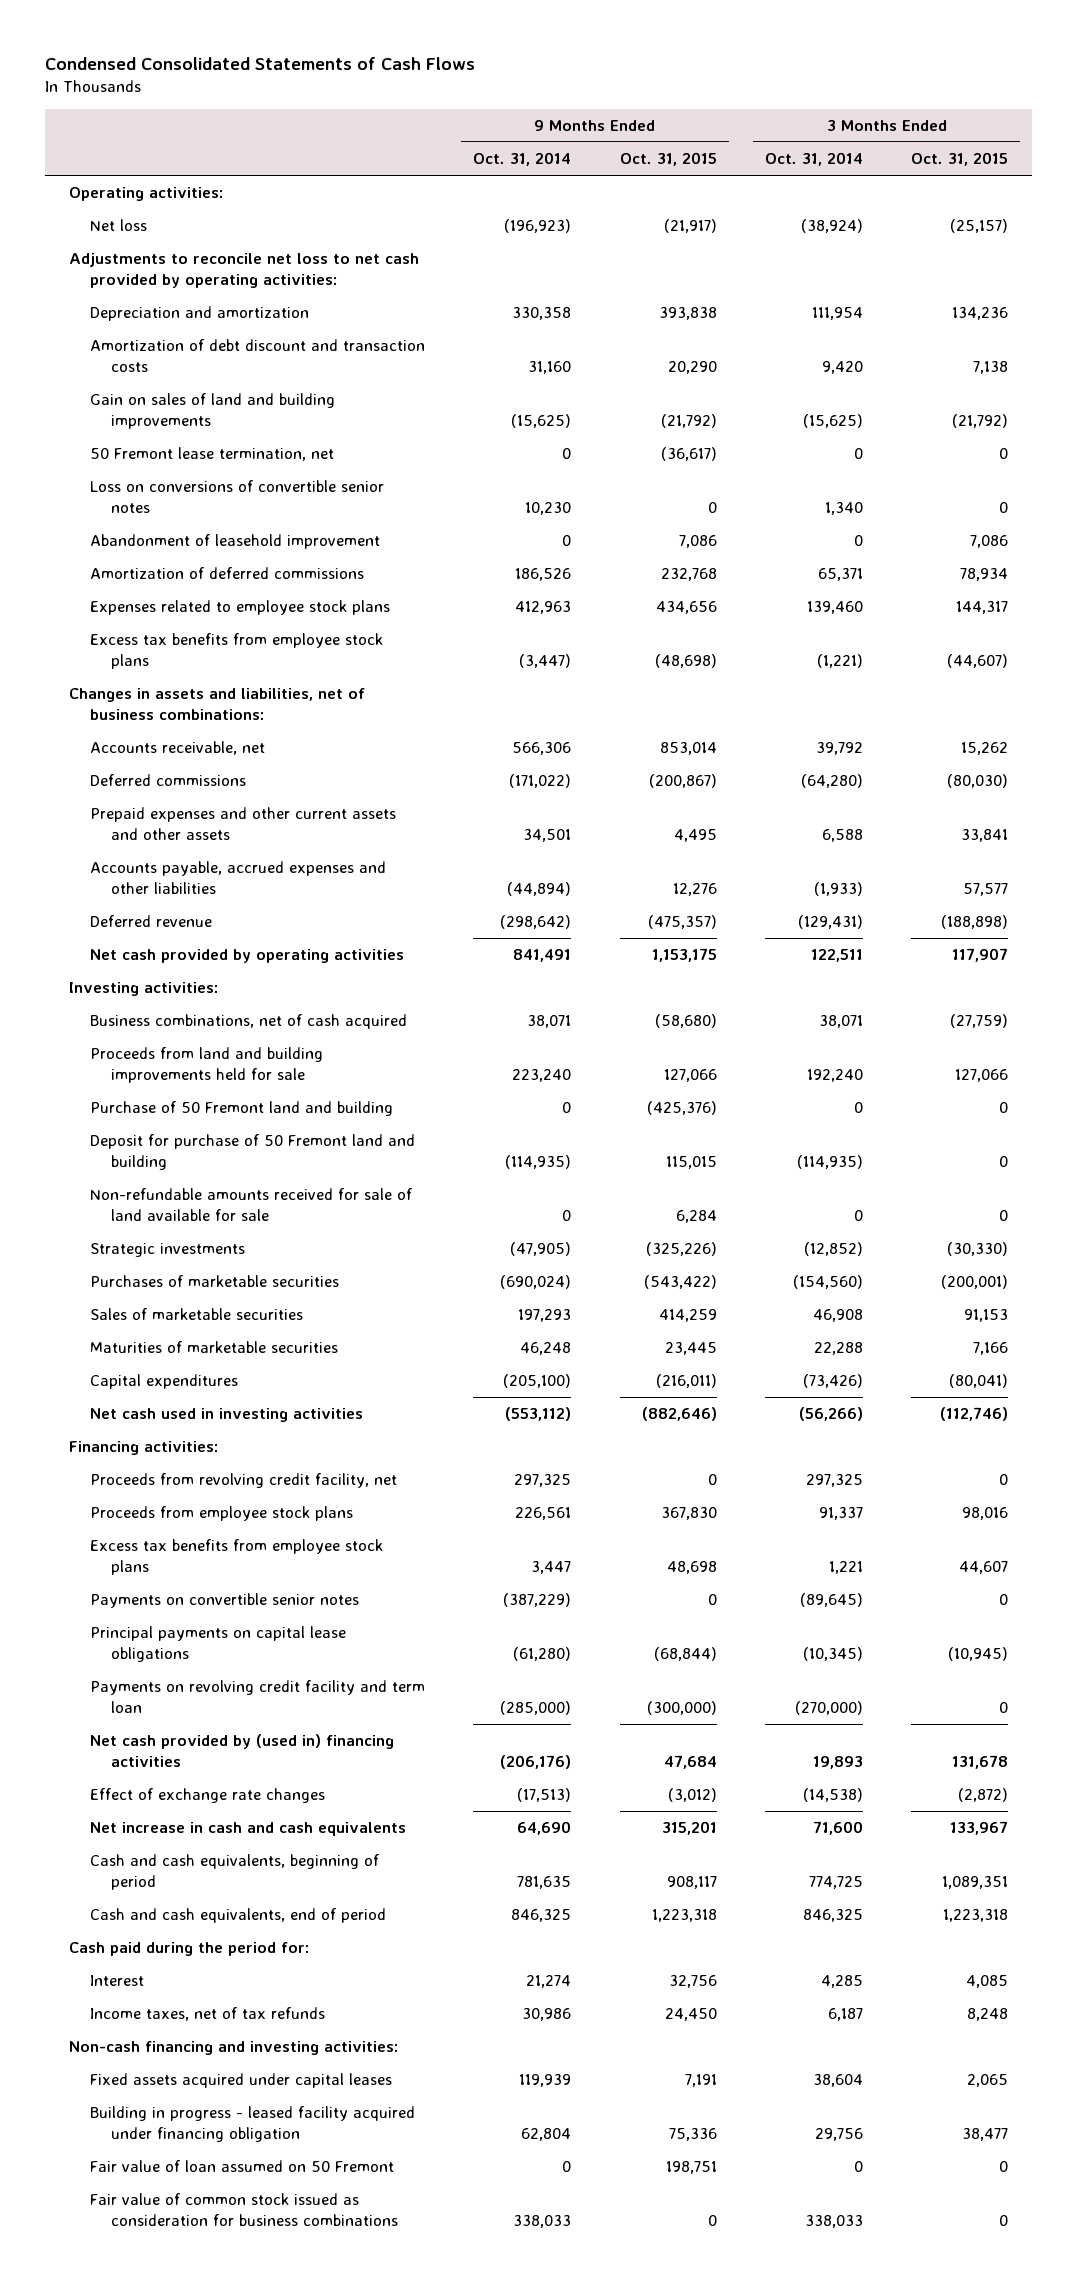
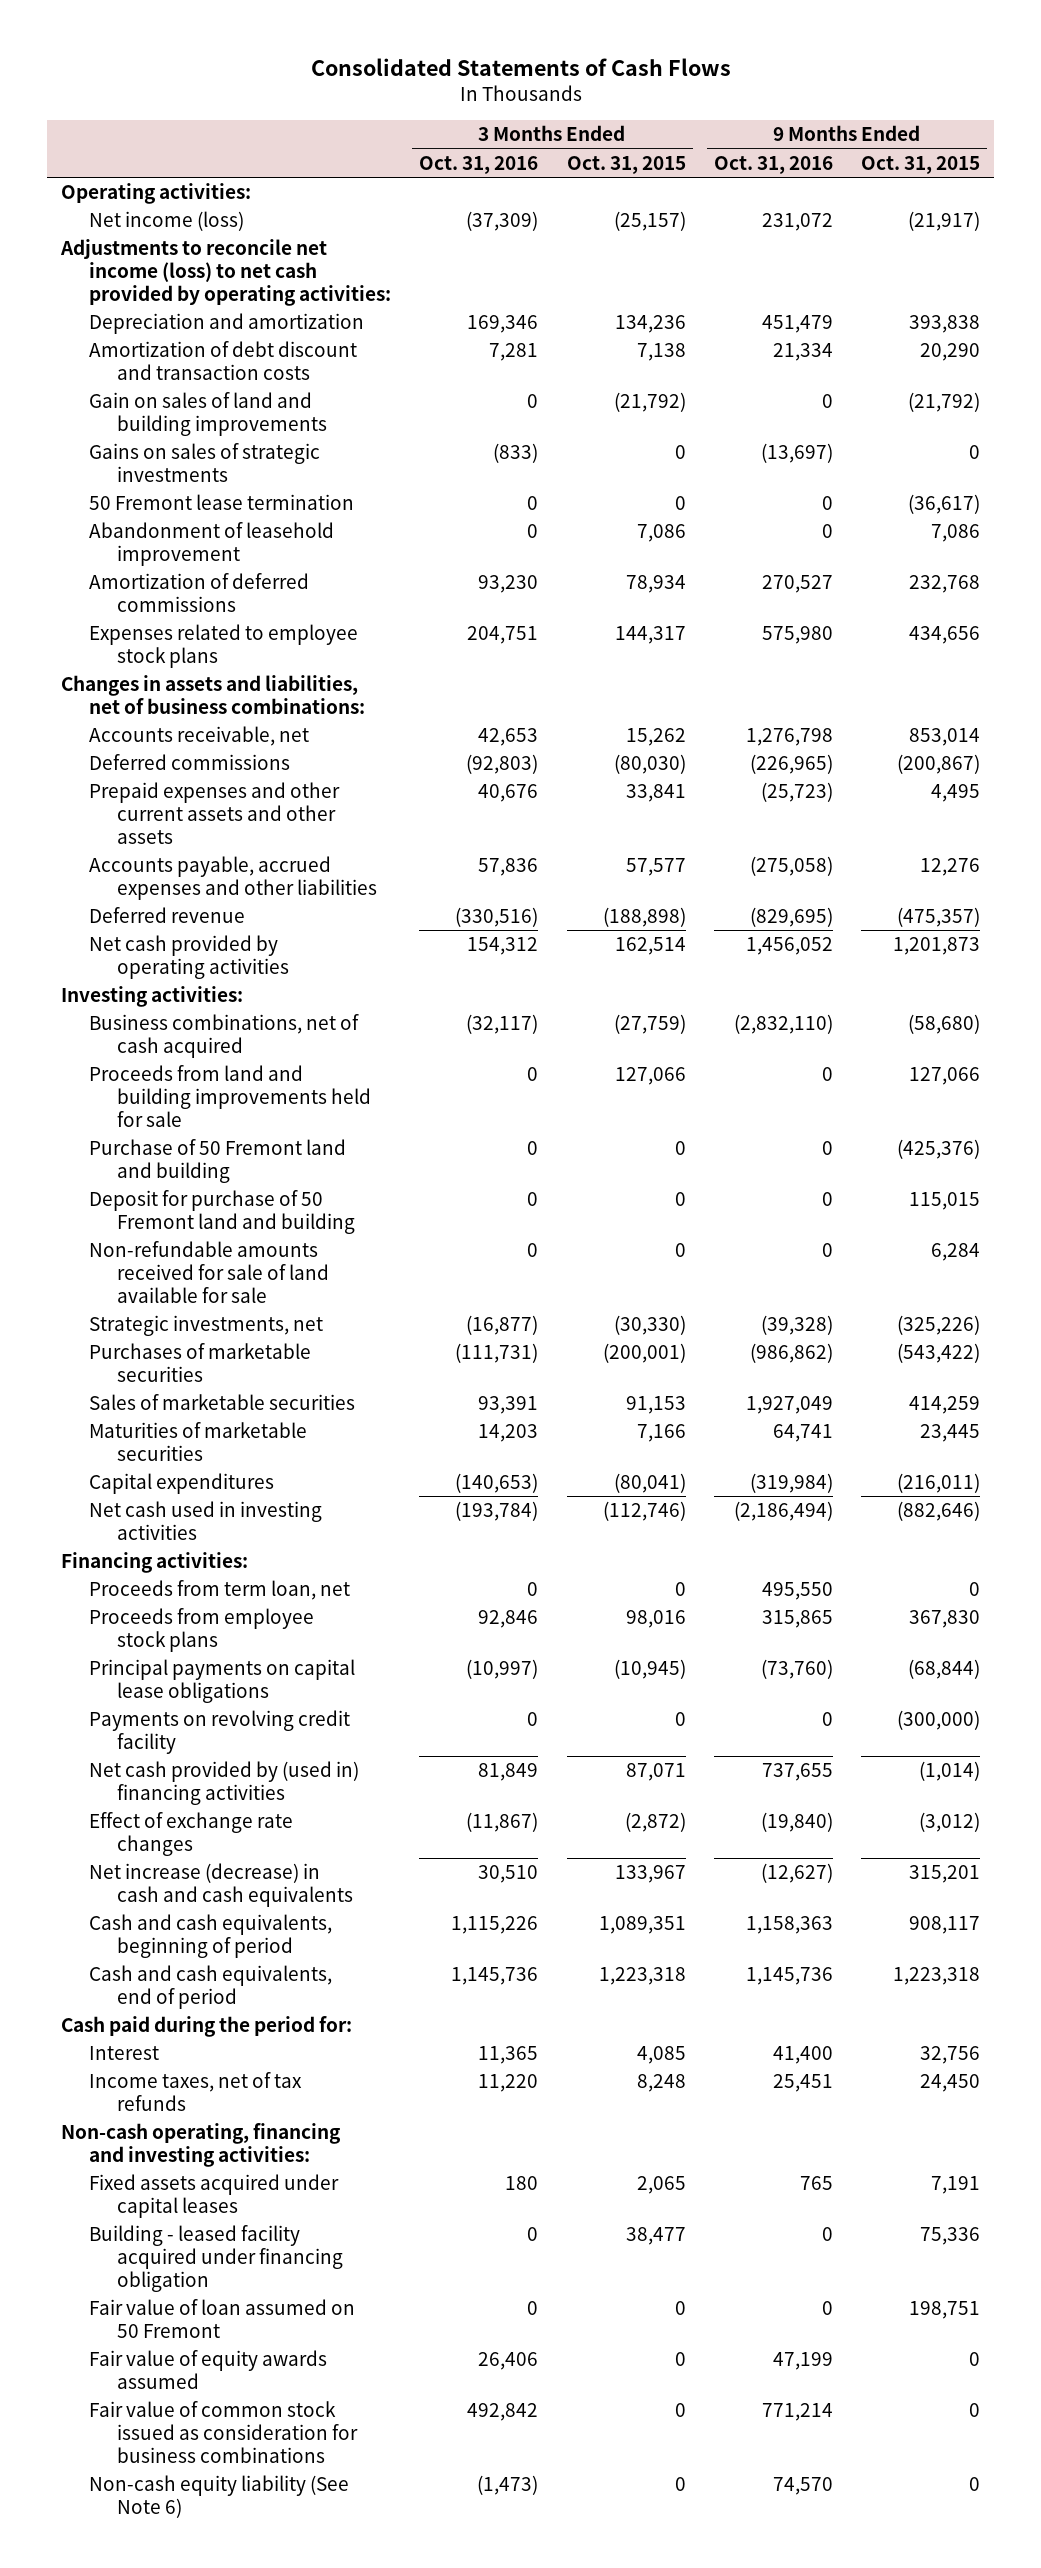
- Condensed Consolidated Statements of Cash Flows
+ Consolidated Statements of Cash Flows
- | 9 Months Ended Oct. 31, 2014 | 9 Months Ended Oct. 31, 2015 | 3 Months Ended Oct. 31, 2014 | 3 Months Ended Oct. 31, 2015
+ | 3 Months Ended Oct. 31, 2016 | 3 Months Ended Oct. 31, 2015 | 9 Months Ended Oct. 31, 2016 | 9 Months Ended Oct. 31, 2015
- Net loss | (196,923) | (21,917) | (38,924) | (25,157)
- Adjustments to reconcile net loss to net cash provided by operating activities:
+ Net income (loss) | (37,309) | (25,157) | 231,072 | (21,917)
+ Adjustments to reconcile net income (loss) to net cash provided by operating activities:
- 50 Fremont lease termination, net | 0 | (36,617) | 0 | 0
- Loss on conversions of convertible senior notes | 10,230 | 0 | 1,340 | 0
+ Gains on sales of strategic investments | (833) | 0 | (13,697) | 0
+ 50 Fremont lease termination | 0 | 0 | 0 | (36,617)
- Excess tax benefits from employee stock plans | (3,447) | (48,698) | (1,221) | (44,607)
- Net cash provided by operating activities | 841,491 | 1,153,175 | 122,511 | 117,907
+ Net cash provided by operating activities | 154,312 | 162,514 | 1,456,052 | 1,201,873
- Strategic investments | (47,905) | (325,226) | (12,852) | (30,330)
+ Strategic investments, net | (16,877) | (30,330) | (39,328) | (325,226)
- Proceeds from revolving credit facility, net | 297,325 | 0 | 297,325 | 0
+ Proceeds from term loan, net | 0 | 0 | 495,550 | 0
- Excess tax benefits from employee stock plans | 3,447 | 48,698 | 1,221 | 44,607
- Payments on convertible senior notes | (387,229) | 0 | (89,645) | 0
- Payments on revolving credit facility and term loan | (285,000) | (300,000) | (270,000) | 0
- Net cash provided by (used in) financing activities | (206,176) | 47,684 | 19,893 | 131,678
+ Payments on revolving credit facility | 0 | 0 | 0 | (300,000)
+ Net cash provided by (used in) financing activities | 81,849 | 87,071 | 737,655 | (1,014)
- Net increase in cash and cash equivalents | 64,690 | 315,201 | 71,600 | 133,967
+ Net increase (decrease) in cash and cash equivalents | 30,510 | 133,967 | (12,627) | 315,201
- Non-cash financing and investing activities:
+ Non-cash operating, financing and investing activities:
- Building in progress - leased facility acquired under financing obligation | 62,804 | 75,336 | 29,756 | 38,477
+ Building - leased facility acquired under financing obligation | 0 | 38,477 | 0 | 75,336
+ Fair value of equity awards assumed | 26,406 | 0 | 47,199 | 0
+ Non-cash equity liability (See Note 6) | (1,473) | 0 | 74,570 | 0

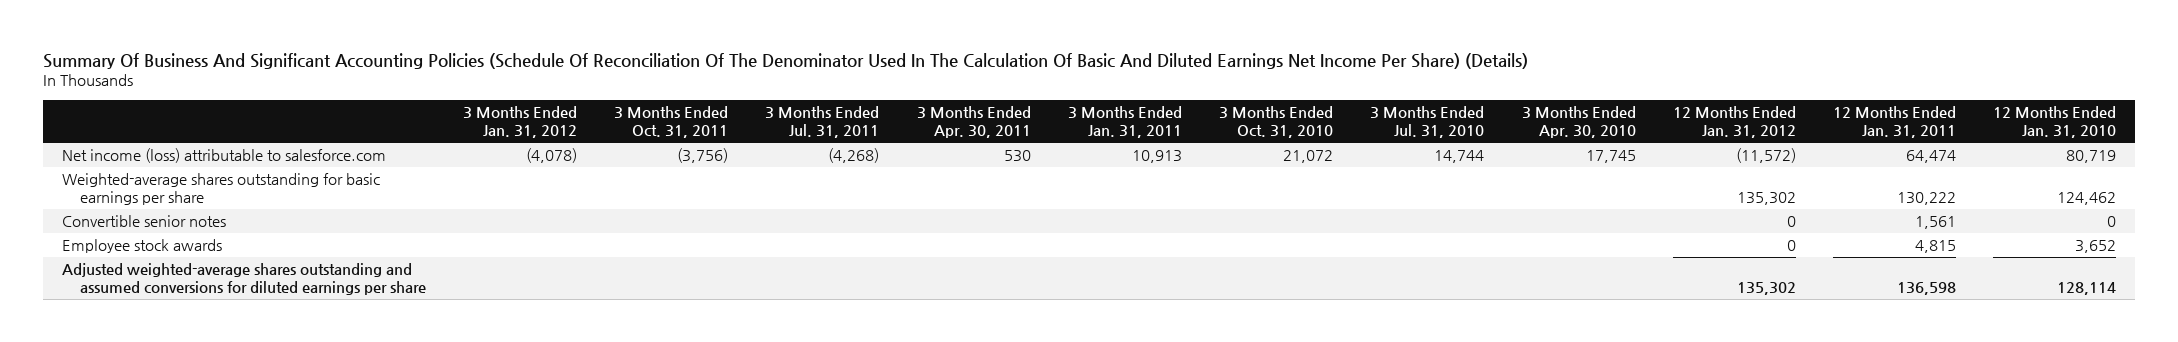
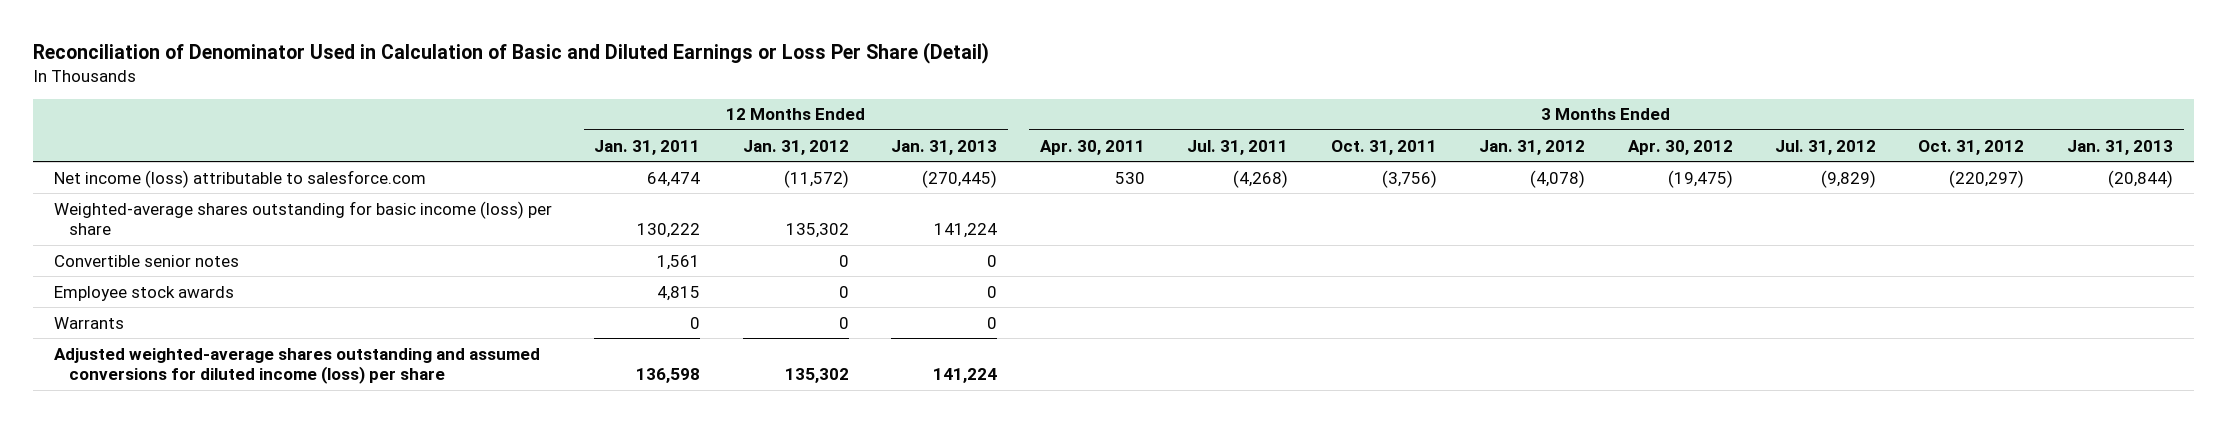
- Summary Of Business And Significant Accounting Policies (Schedule Of Reconciliation Of The Denominator Used In The Calculation Of Basic And Diluted Earnings Net Income Per Share) (Details)
+ Reconciliation of Denominator Used in Calculation of Basic and Diluted Earnings or Loss Per Share (Detail)
- | 3 Months Ended Jan. 31, 2012 | 3 Months Ended Oct. 31, 2011 | 3 Months Ended Jul. 31, 2011 | 3 Months Ended Apr. 30, 2011 | 3 Months Ended Jan. 31, 2011 | 3 Months Ended Oct. 31, 2010 | 3 Months Ended Jul. 31, 2010 | 3 Months Ended Apr. 30, 2010 | 12 Months Ended Jan. 31, 2012 | 12 Months Ended Jan. 31, 2011 | 12 Months Ended Jan. 31, 2010
+ | 12 Months Ended Jan. 31, 2011 | 12 Months Ended Jan. 31, 2012 | 12 Months Ended Jan. 31, 2013 | 3 Months Ended Apr. 30, 2011 | 3 Months Ended Jul. 31, 2011 | 3 Months Ended Oct. 31, 2011 | 3 Months Ended Jan. 31, 2012 | 3 Months Ended Apr. 30, 2012 | 3 Months Ended Jul. 31, 2012 | 3 Months Ended Oct. 31, 2012 | 3 Months Ended Jan. 31, 2013
- Weighted-average shares outstanding for basic earnings per share | | | | | | | | | 135,302 | 130,222 | 124,462
+ Weighted-average shares outstanding for basic income (loss) per share | 130,222 | 135,302 | 141,224 | | | | | | | |
- Adjusted weighted-average shares outstanding and assumed conversions for diluted earnings per share | | | | | | | | | 135,302 | 136,598 | 128,114
+ Warrants | 0 | 0 | 0 | | | | | | | |
+ Adjusted weighted-average shares outstanding and assumed conversions for diluted income (loss) per share | 136,598 | 135,302 | 141,224 | | | | | | | |

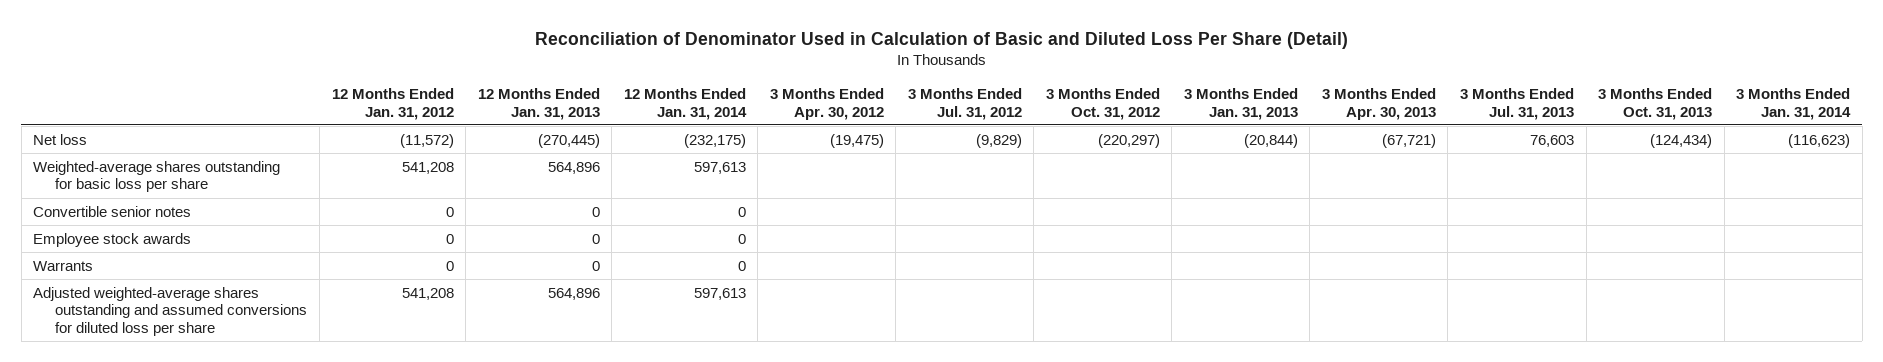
- Reconciliation of Denominator Used in Calculation of Basic and Diluted Earnings or Loss Per Share (Detail)
+ Reconciliation of Denominator Used in Calculation of Basic and Diluted Loss Per Share (Detail)
- | 12 Months Ended Jan. 31, 2011 | 12 Months Ended Jan. 31, 2012 | 12 Months Ended Jan. 31, 2013 | 3 Months Ended Apr. 30, 2011 | 3 Months Ended Jul. 31, 2011 | 3 Months Ended Oct. 31, 2011 | 3 Months Ended Jan. 31, 2012 | 3 Months Ended Apr. 30, 2012 | 3 Months Ended Jul. 31, 2012 | 3 Months Ended Oct. 31, 2012 | 3 Months Ended Jan. 31, 2013
+ | 12 Months Ended Jan. 31, 2012 | 12 Months Ended Jan. 31, 2013 | 12 Months Ended Jan. 31, 2014 | 3 Months Ended Apr. 30, 2012 | 3 Months Ended Jul. 31, 2012 | 3 Months Ended Oct. 31, 2012 | 3 Months Ended Jan. 31, 2013 | 3 Months Ended Apr. 30, 2013 | 3 Months Ended Jul. 31, 2013 | 3 Months Ended Oct. 31, 2013 | 3 Months Ended Jan. 31, 2014
- Net income (loss) attributable to salesforce.com | 64,474 | (11,572) | (270,445) | 530 | (4,268) | (3,756) | (4,078) | (19,475) | (9,829) | (220,297) | (20,844)
- Weighted-average shares outstanding for basic income (loss) per share | 130,222 | 135,302 | 141,224 | | | | | | | |
+ Net loss | (11,572) | (270,445) | (232,175) | (19,475) | (9,829) | (220,297) | (20,844) | (67,721) | 76,603 | (124,434) | (116,623)
+ Weighted-average shares outstanding for basic loss per share | 541,208 | 564,896 | 597,613 | | | | | | | |
- Adjusted weighted-average shares outstanding and assumed conversions for diluted income (loss) per share | 136,598 | 135,302 | 141,224 | | | | | | | |
+ Adjusted weighted-average shares outstanding and assumed conversions for diluted loss per share | 541,208 | 564,896 | 597,613 | | | | | | | |

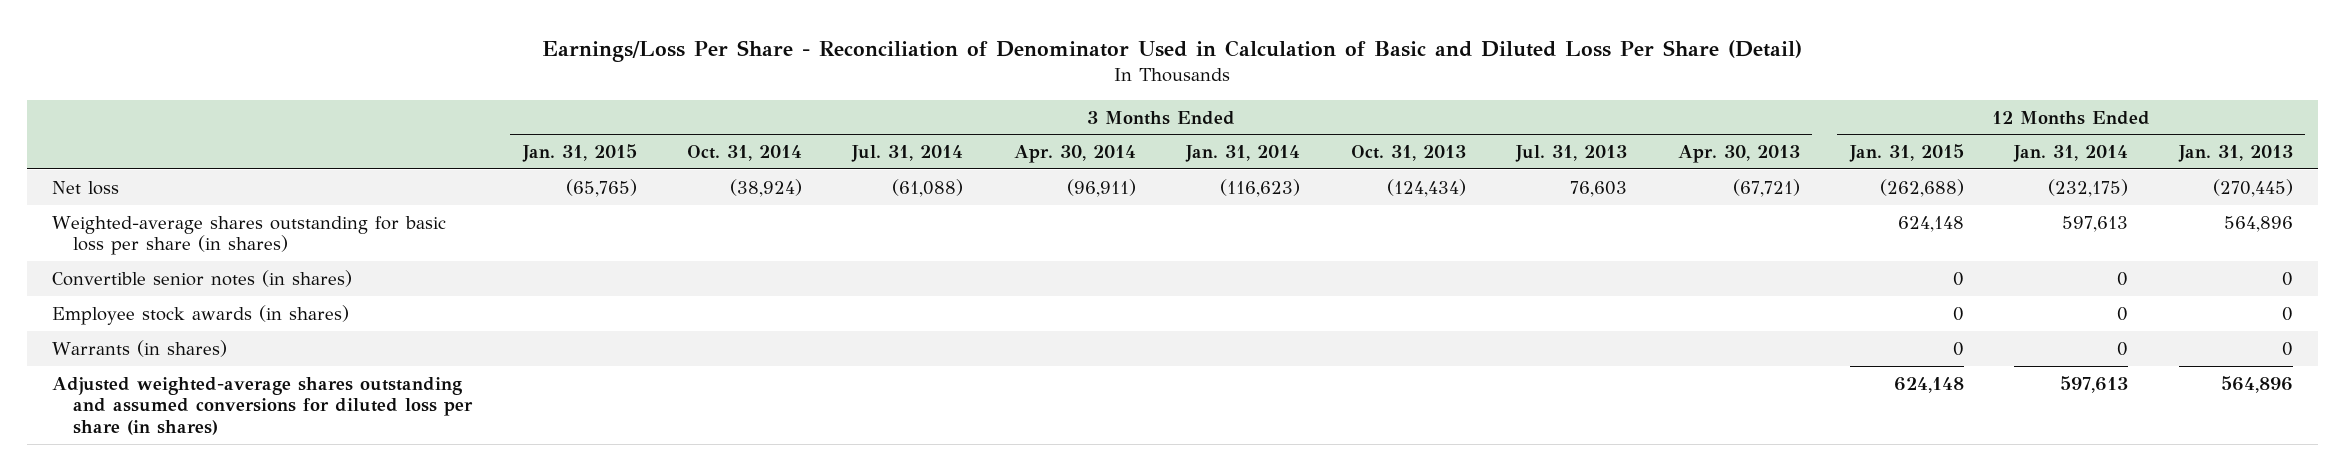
- Reconciliation of Denominator Used in Calculation of Basic and Diluted Loss Per Share (Detail)
+ Earnings/Loss Per Share - Reconciliation of Denominator Used in Calculation of Basic and Diluted Loss Per Share (Detail)
- | 12 Months Ended Jan. 31, 2012 | 12 Months Ended Jan. 31, 2013 | 12 Months Ended Jan. 31, 2014 | 3 Months Ended Apr. 30, 2012 | 3 Months Ended Jul. 31, 2012 | 3 Months Ended Oct. 31, 2012 | 3 Months Ended Jan. 31, 2013 | 3 Months Ended Apr. 30, 2013 | 3 Months Ended Jul. 31, 2013 | 3 Months Ended Oct. 31, 2013 | 3 Months Ended Jan. 31, 2014
+ | 3 Months Ended Jan. 31, 2015 | 3 Months Ended Oct. 31, 2014 | 3 Months Ended Jul. 31, 2014 | 3 Months Ended Apr. 30, 2014 | 3 Months Ended Jan. 31, 2014 | 3 Months Ended Oct. 31, 2013 | 3 Months Ended Jul. 31, 2013 | 3 Months Ended Apr. 30, 2013 | 12 Months Ended Jan. 31, 2015 | 12 Months Ended Jan. 31, 2014 | 12 Months Ended Jan. 31, 2013
- Weighted-average shares outstanding for basic loss per share | 541,208 | 564,896 | 597,613 | | | | | | | |
- Convertible senior notes | 0 | 0 | 0 | | | | | | | |
- Employee stock awards | 0 | 0 | 0 | | | | | | | |
- Warrants | 0 | 0 | 0 | | | | | | | |
- Adjusted weighted-average shares outstanding and assumed conversions for diluted loss per share | 541,208 | 564,896 | 597,613 | | | | | | | |
+ Weighted-average shares outstanding for basic loss per share (in shares) | | | | | | | | | 624,148 | 597,613 | 564,896
+ Convertible senior notes (in shares) | | | | | | | | | 0 | 0 | 0
+ Employee stock awards (in shares) | | | | | | | | | 0 | 0 | 0
+ Warrants (in shares) | | | | | | | | | 0 | 0 | 0
+ Adjusted weighted-average shares outstanding and assumed conversions for diluted loss per share (in shares) | | | | | | | | | 624,148 | 597,613 | 564,896

